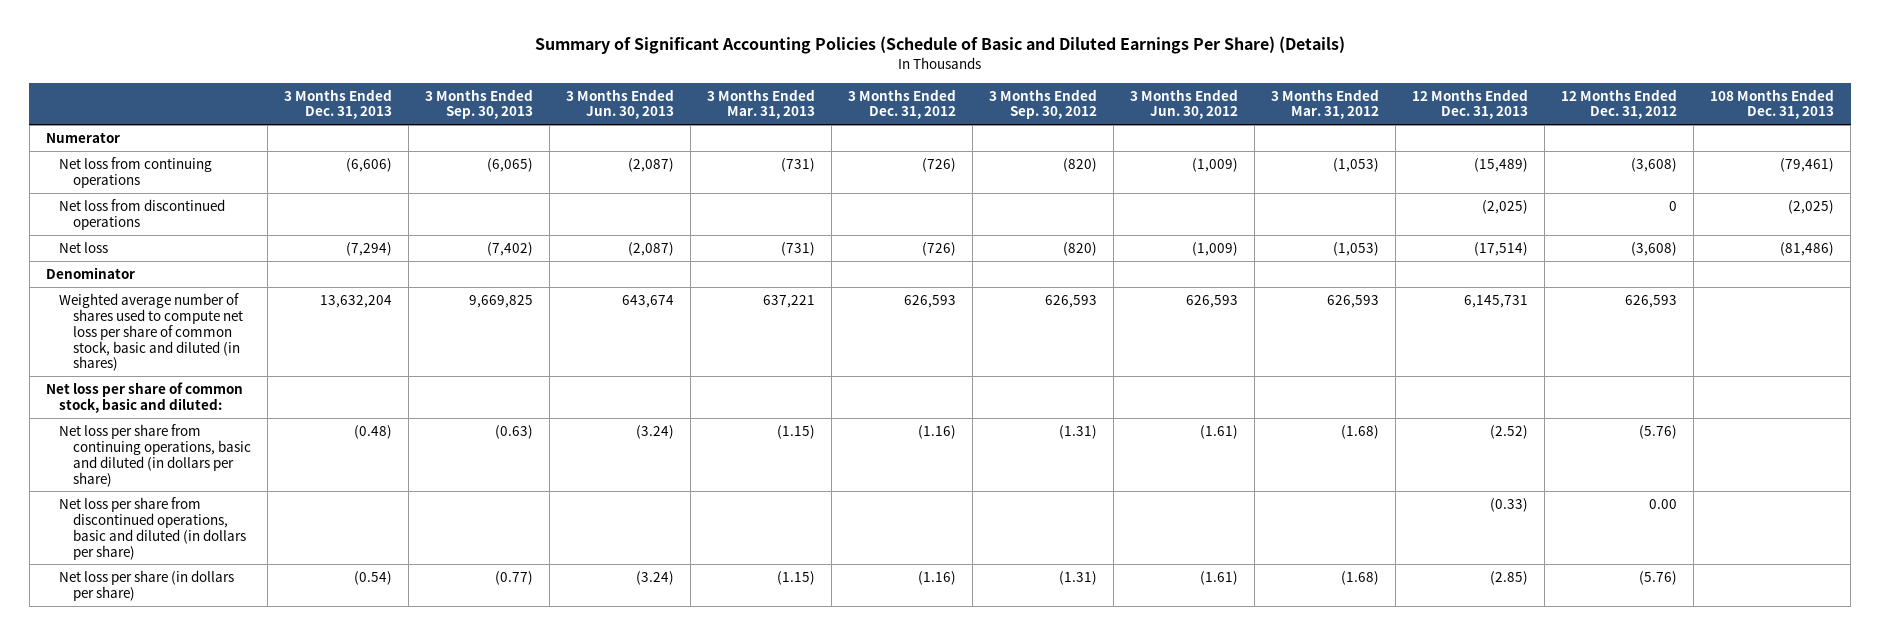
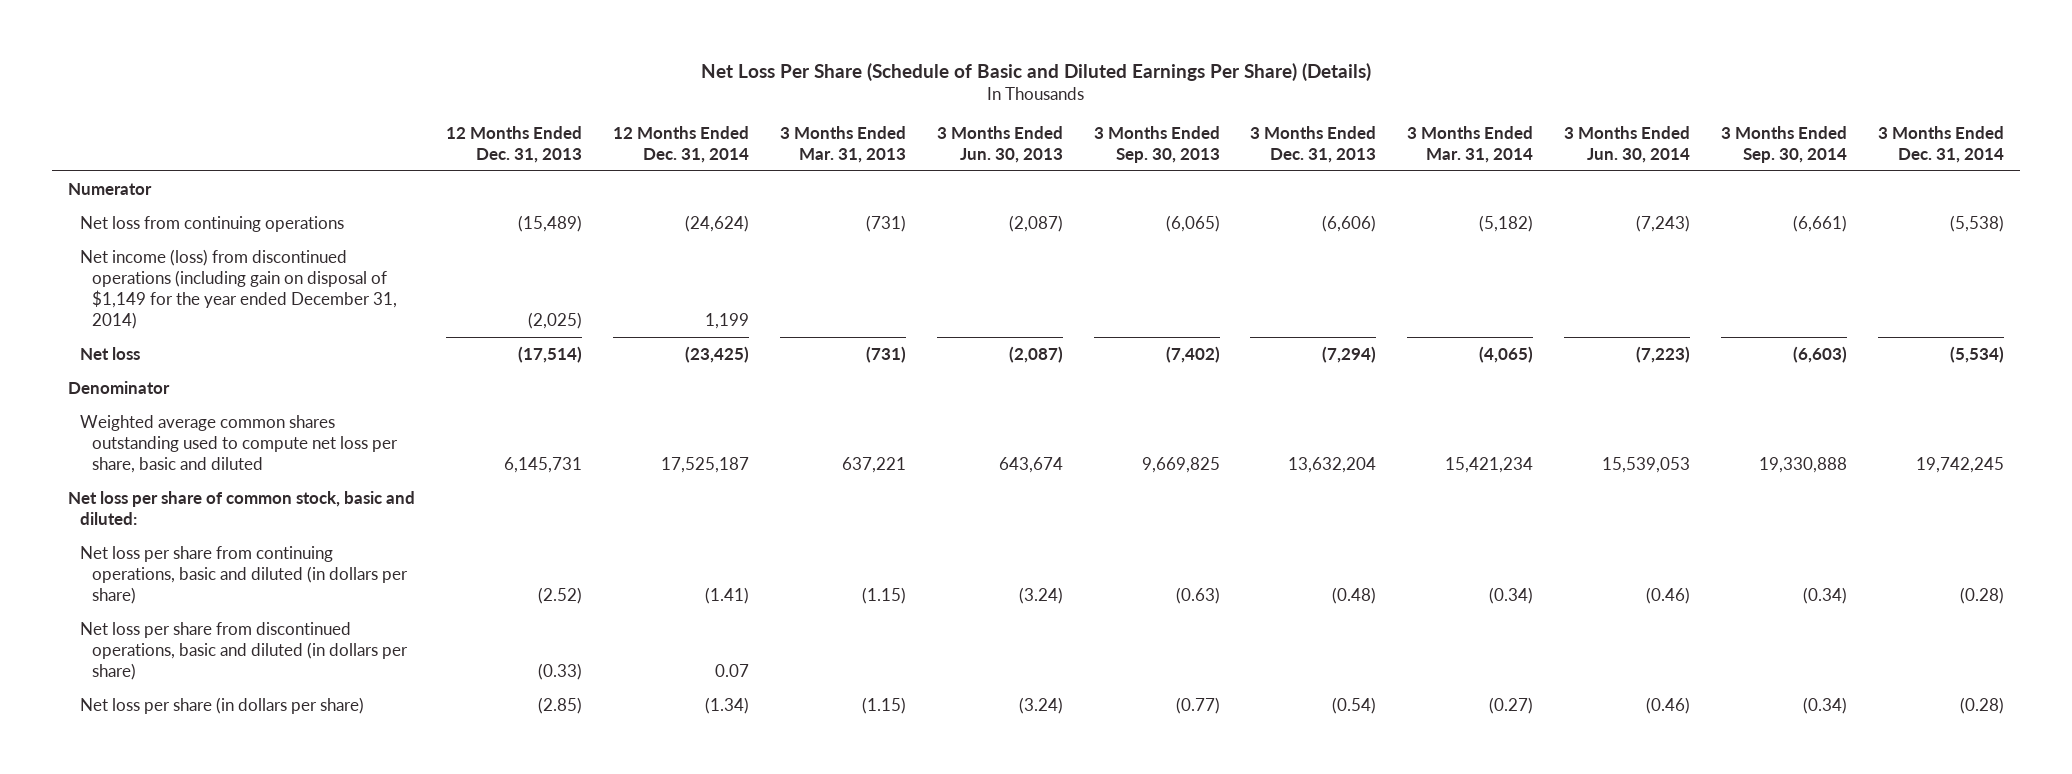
- Summary of Significant Accounting Policies (Schedule of Basic and Diluted Earnings Per Share) (Details)
+ Net Loss Per Share (Schedule of Basic and Diluted Earnings Per Share) (Details)
- | 3 Months Ended Dec. 31, 2013 | 3 Months Ended Sep. 30, 2013 | 3 Months Ended Jun. 30, 2013 | 3 Months Ended Mar. 31, 2013 | 3 Months Ended Dec. 31, 2012 | 3 Months Ended Sep. 30, 2012 | 3 Months Ended Jun. 30, 2012 | 3 Months Ended Mar. 31, 2012 | 12 Months Ended Dec. 31, 2013 | 12 Months Ended Dec. 31, 2012 | 108 Months Ended Dec. 31, 2013
+ | 12 Months Ended Dec. 31, 2013 | 12 Months Ended Dec. 31, 2014 | 3 Months Ended Mar. 31, 2013 | 3 Months Ended Jun. 30, 2013 | 3 Months Ended Sep. 30, 2013 | 3 Months Ended Dec. 31, 2013 | 3 Months Ended Mar. 31, 2014 | 3 Months Ended Jun. 30, 2014 | 3 Months Ended Sep. 30, 2014 | 3 Months Ended Dec. 31, 2014
- Net loss from discontinued operations | | | | | | | | | (2,025) | 0 | (2,025)
+ Net income (loss) from discontinued operations (including gain on disposal of $1,149 for the year ended December 31, 2014) | (2,025) | 1,199 | | | | | | | |
- Weighted average number of shares used to compute net loss per share of common stock, basic and diluted (in shares) | 13,632,204 | 9,669,825 | 643,674 | 637,221 | 626,593 | 626,593 | 626,593 | 626,593 | 6,145,731 | 626,593 |
+ Weighted average common shares outstanding used to compute net loss per share, basic and diluted | 6,145,731 | 17,525,187 | 637,221 | 643,674 | 9,669,825 | 13,632,204 | 15,421,234 | 15,539,053 | 19,330,888 | 19,742,245

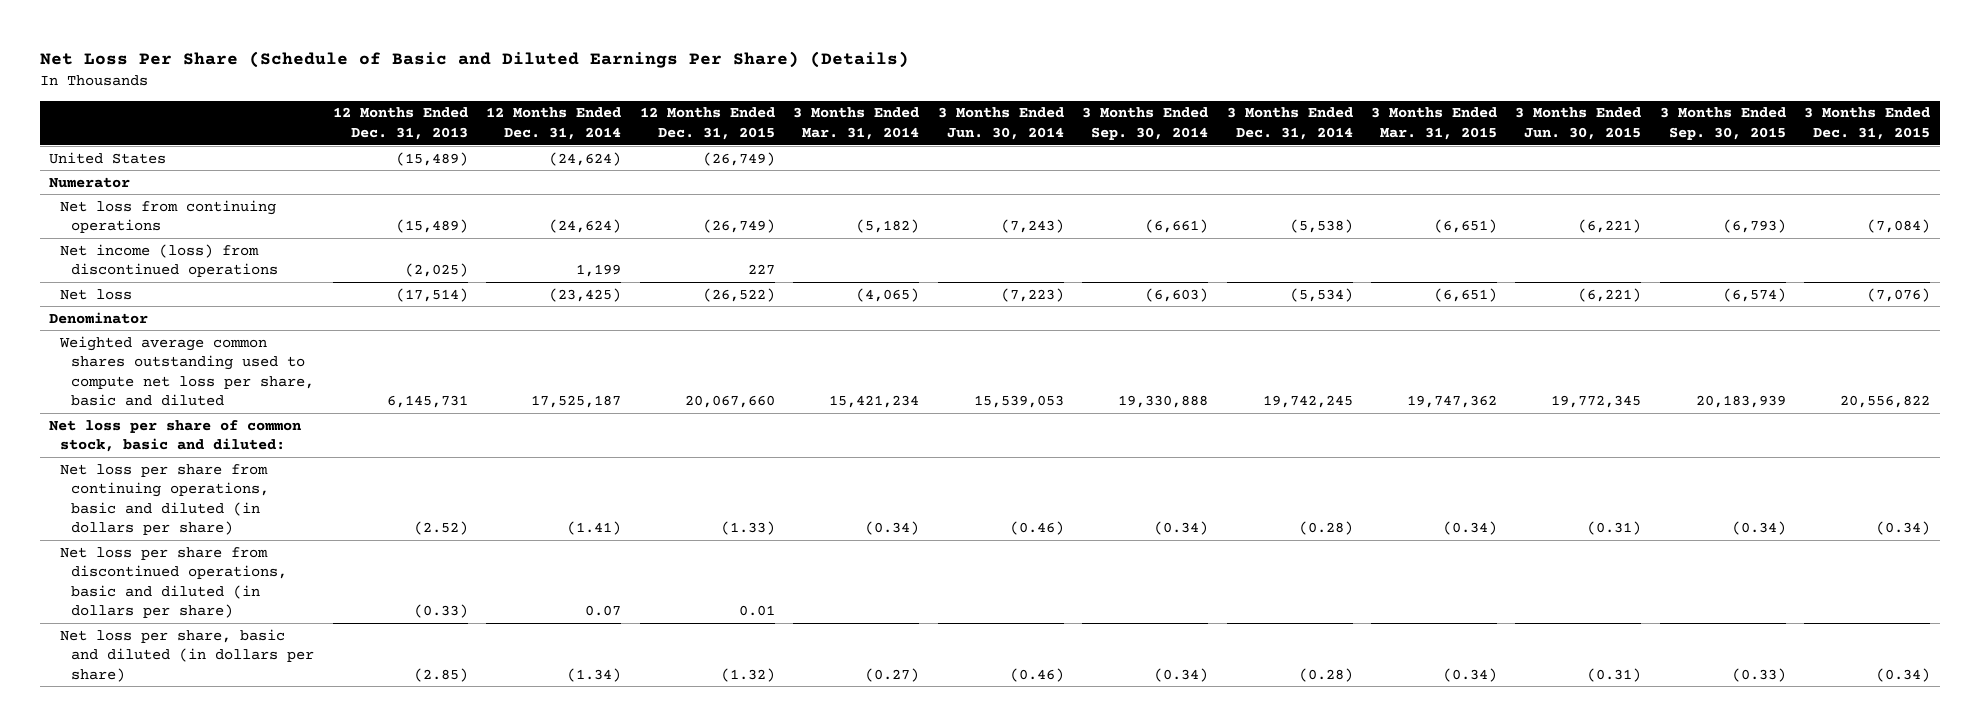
- | 12 Months Ended Dec. 31, 2013 | 12 Months Ended Dec. 31, 2014 | 3 Months Ended Mar. 31, 2013 | 3 Months Ended Jun. 30, 2013 | 3 Months Ended Sep. 30, 2013 | 3 Months Ended Dec. 31, 2013 | 3 Months Ended Mar. 31, 2014 | 3 Months Ended Jun. 30, 2014 | 3 Months Ended Sep. 30, 2014 | 3 Months Ended Dec. 31, 2014
+ | 12 Months Ended Dec. 31, 2013 | 12 Months Ended Dec. 31, 2014 | 12 Months Ended Dec. 31, 2015 | 3 Months Ended Mar. 31, 2014 | 3 Months Ended Jun. 30, 2014 | 3 Months Ended Sep. 30, 2014 | 3 Months Ended Dec. 31, 2014 | 3 Months Ended Mar. 31, 2015 | 3 Months Ended Jun. 30, 2015 | 3 Months Ended Sep. 30, 2015 | 3 Months Ended Dec. 31, 2015
+ United States | (15,489) | (24,624) | (26,749) | | | | | | | |
- Net income (loss) from discontinued operations (including gain on disposal of $1,149 for the year ended December 31, 2014) | (2,025) | 1,199 | | | | | | | |
+ Net income (loss) from discontinued operations | (2,025) | 1,199 | 227 | | | | | | | |
- Net loss per share (in dollars per share) | (2.85) | (1.34) | (1.15) | (3.24) | (0.77) | (0.54) | (0.27) | (0.46) | (0.34) | (0.28)
+ Net loss per share, basic and diluted (in dollars per share) | (2.85) | (1.34) | (1.32) | (0.27) | (0.46) | (0.34) | (0.28) | (0.34) | (0.31) | (0.33) | (0.34)

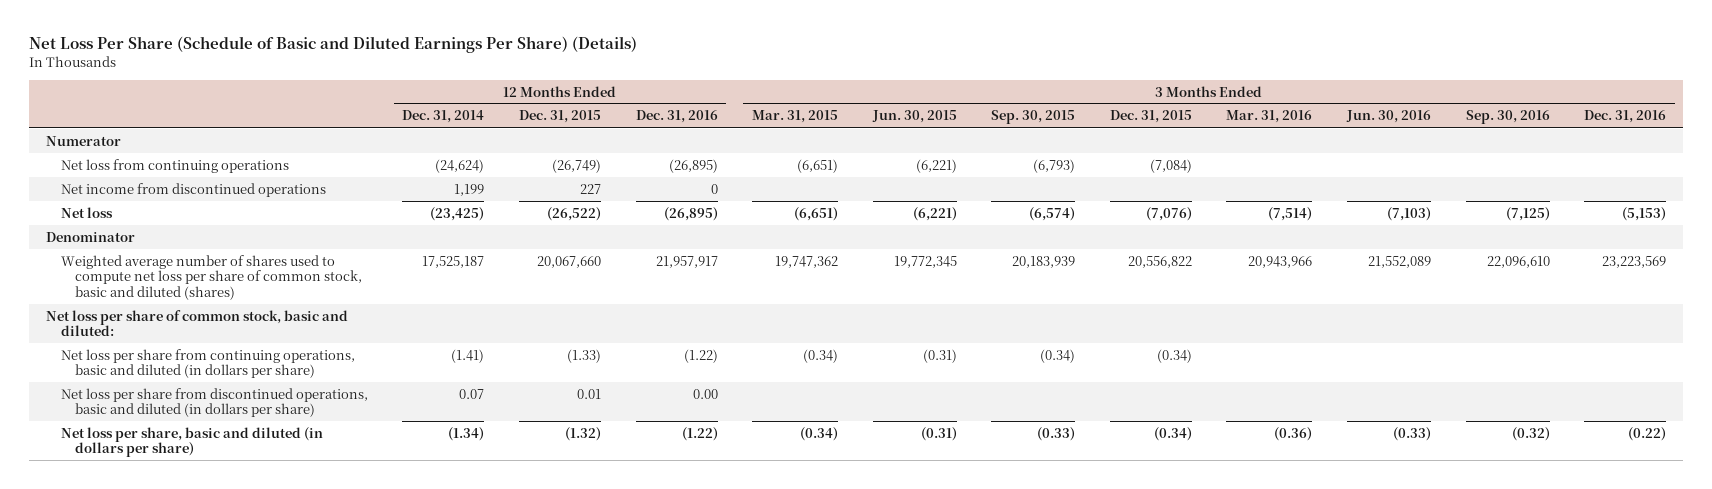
- | 12 Months Ended Dec. 31, 2013 | 12 Months Ended Dec. 31, 2014 | 12 Months Ended Dec. 31, 2015 | 3 Months Ended Mar. 31, 2014 | 3 Months Ended Jun. 30, 2014 | 3 Months Ended Sep. 30, 2014 | 3 Months Ended Dec. 31, 2014 | 3 Months Ended Mar. 31, 2015 | 3 Months Ended Jun. 30, 2015 | 3 Months Ended Sep. 30, 2015 | 3 Months Ended Dec. 31, 2015
+ | 12 Months Ended Dec. 31, 2014 | 12 Months Ended Dec. 31, 2015 | 12 Months Ended Dec. 31, 2016 | 3 Months Ended Mar. 31, 2015 | 3 Months Ended Jun. 30, 2015 | 3 Months Ended Sep. 30, 2015 | 3 Months Ended Dec. 31, 2015 | 3 Months Ended Mar. 31, 2016 | 3 Months Ended Jun. 30, 2016 | 3 Months Ended Sep. 30, 2016 | 3 Months Ended Dec. 31, 2016
- United States | (15,489) | (24,624) | (26,749) | | | | | | | |
- Net income (loss) from discontinued operations | (2,025) | 1,199 | 227 | | | | | | | |
+ Net income from discontinued operations | 1,199 | 227 | 0 | | | | | | | |
- Weighted average common shares outstanding used to compute net loss per share, basic and diluted | 6,145,731 | 17,525,187 | 20,067,660 | 15,421,234 | 15,539,053 | 19,330,888 | 19,742,245 | 19,747,362 | 19,772,345 | 20,183,939 | 20,556,822
+ Weighted average number of shares used to compute net loss per share of common stock, basic and diluted (shares) | 17,525,187 | 20,067,660 | 21,957,917 | 19,747,362 | 19,772,345 | 20,183,939 | 20,556,822 | 20,943,966 | 21,552,089 | 22,096,610 | 23,223,569

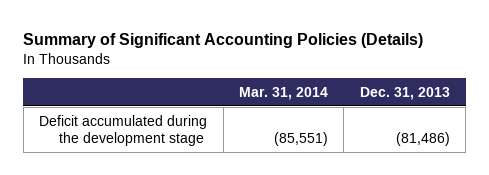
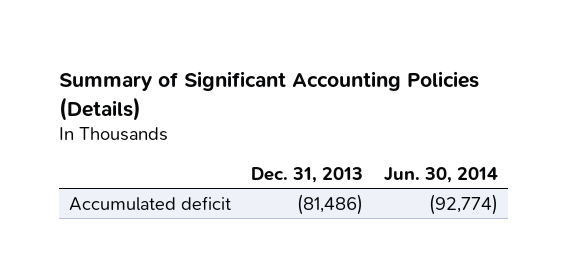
- | Mar. 31, 2014 | Dec. 31, 2013
+ | Dec. 31, 2013 | Jun. 30, 2014
- Deficit accumulated during the development stage | (85,551) | (81,486)
+ Accumulated deficit | (81,486) | (92,774)

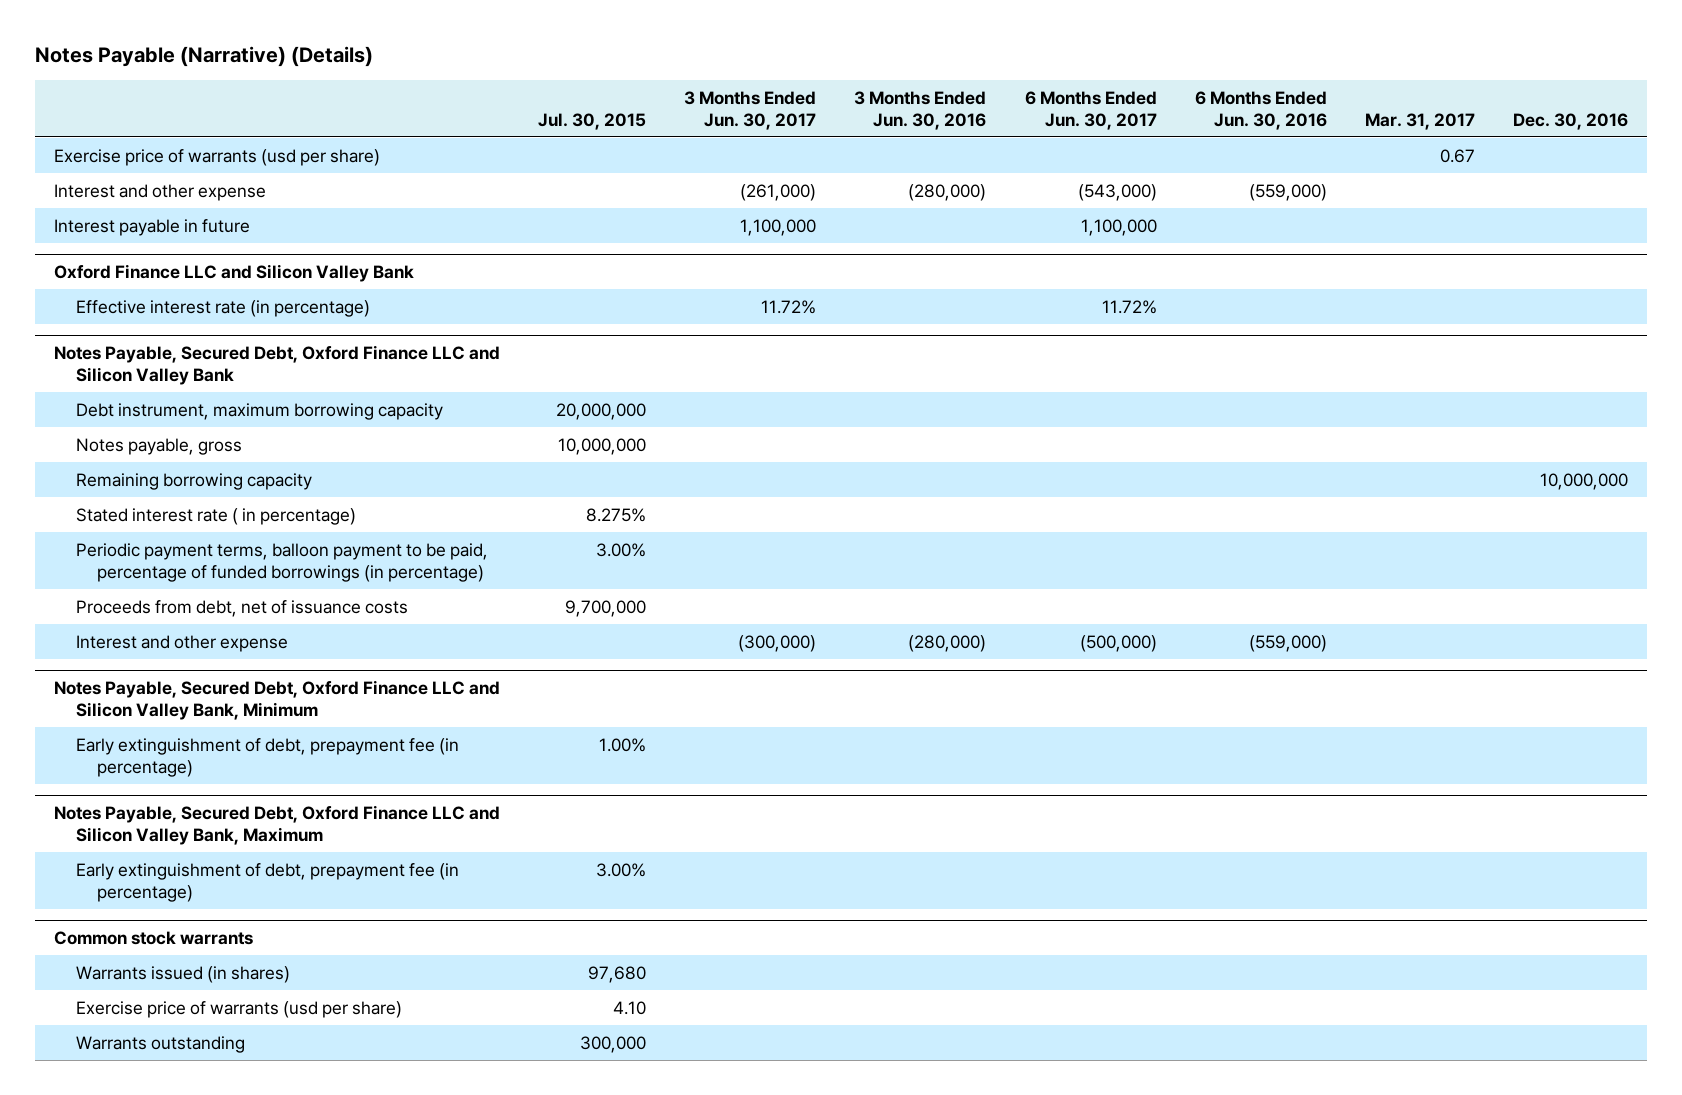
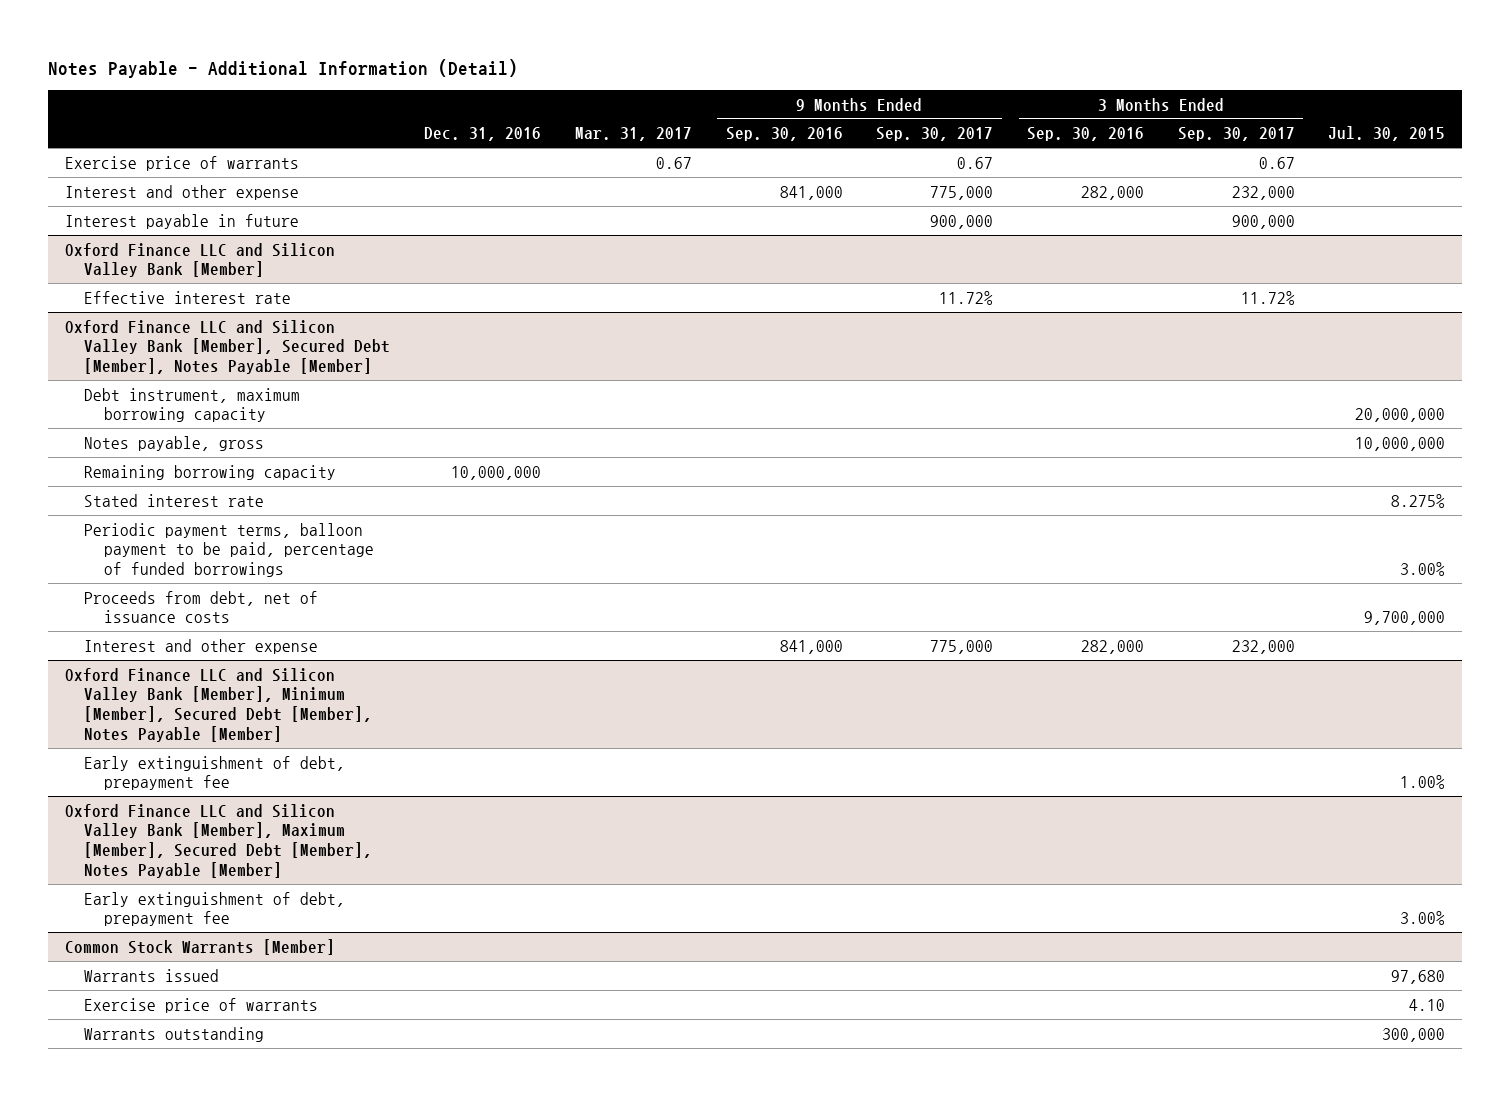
- Notes Payable (Narrative) (Details)
+ Notes Payable - Additional Information (Detail)
- | Jul. 30, 2015 | 3 Months Ended Jun. 30, 2017 | 3 Months Ended Jun. 30, 2016 | 6 Months Ended Jun. 30, 2017 | 6 Months Ended Jun. 30, 2016 | Mar. 31, 2017 | Dec. 30, 2016
+ | Dec. 31, 2016 | Mar. 31, 2017 | 9 Months Ended Sep. 30, 2016 | 9 Months Ended Sep. 30, 2017 | 3 Months Ended Sep. 30, 2016 | 3 Months Ended Sep. 30, 2017 | Jul. 30, 2015
- Exercise price of warrants (usd per share) | | | | | | 0.67 |
+ Exercise price of warrants | | 0.67 | | 0.67 | | 0.67 |
- Oxford Finance LLC and Silicon Valley Bank
- Effective interest rate (in percentage) | | 11.72% | | 11.72% | | |
- Notes Payable, Secured Debt, Oxford Finance LLC and Silicon Valley Bank
+ Oxford Finance LLC and Silicon Valley Bank [Member]
+ Effective interest rate | | | | 11.72% | | 11.72% |
+ Oxford Finance LLC and Silicon Valley Bank [Member], Secured Debt [Member], Notes Payable [Member]
- Stated interest rate ( in percentage) | 8.275% | | | | | |
- Periodic payment terms, balloon payment to be paid, percentage of funded borrowings (in percentage) | 3.00% | | | | | |
+ Stated interest rate | | | | | | | 8.275%
+ Periodic payment terms, balloon payment to be paid, percentage of funded borrowings | | | | | | | 3.00%
- Notes Payable, Secured Debt, Oxford Finance LLC and Silicon Valley Bank, Minimum
- Early extinguishment of debt, prepayment fee (in percentage) | 1.00% | | | | | |
- Notes Payable, Secured Debt, Oxford Finance LLC and Silicon Valley Bank, Maximum
- Early extinguishment of debt, prepayment fee (in percentage) | 3.00% | | | | | |
- Common stock warrants
- Warrants issued (in shares) | 97,680 | | | | | |
- Exercise price of warrants (usd per share) | 4.10 | | | | | |
+ Oxford Finance LLC and Silicon Valley Bank [Member], Minimum [Member], Secured Debt [Member], Notes Payable [Member]
+ Early extinguishment of debt, prepayment fee | | | | | | | 1.00%
+ Oxford Finance LLC and Silicon Valley Bank [Member], Maximum [Member], Secured Debt [Member], Notes Payable [Member]
+ Early extinguishment of debt, prepayment fee | | | | | | | 3.00%
+ Common Stock Warrants [Member]
+ Warrants issued | | | | | | | 97,680
+ Exercise price of warrants | | | | | | | 4.10

